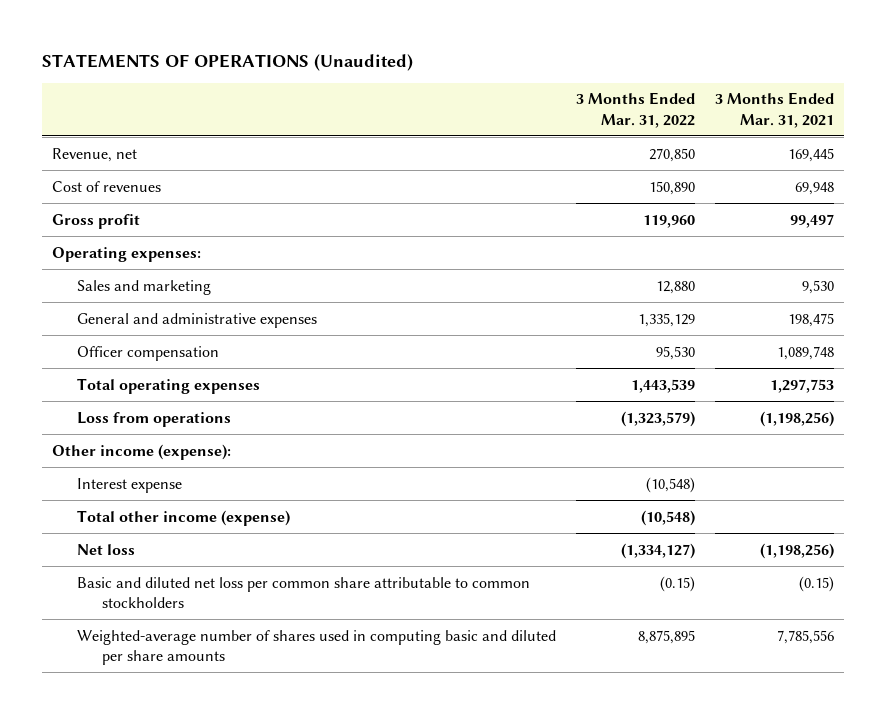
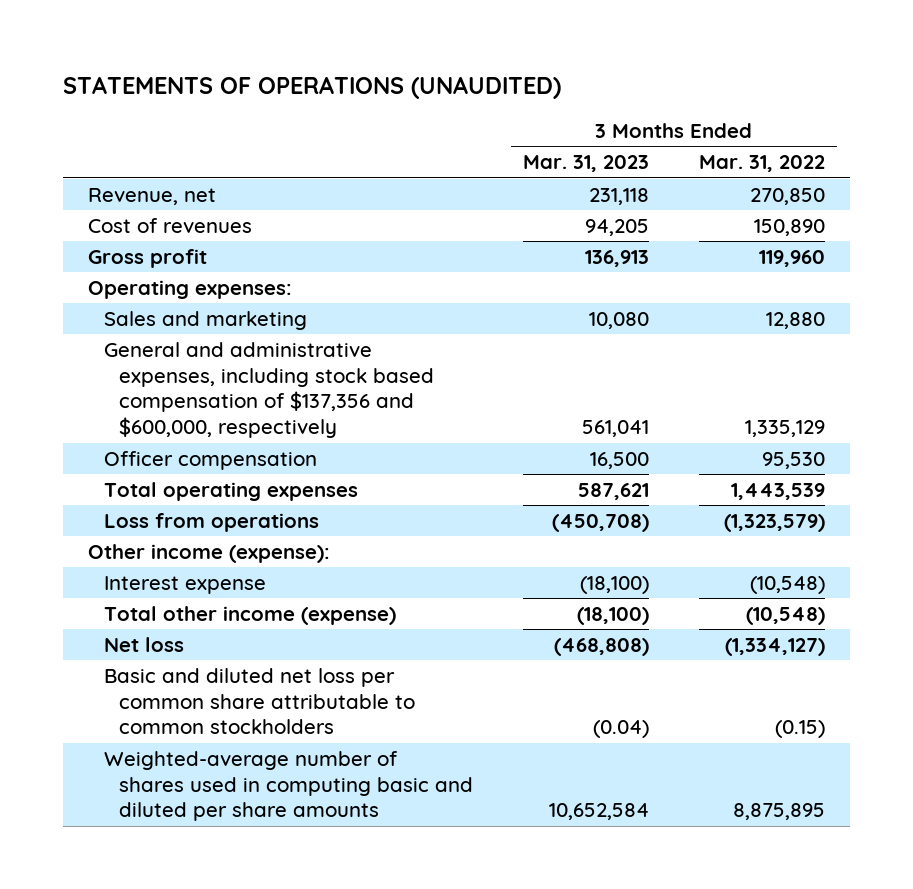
- STATEMENTS OF OPERATIONS (Unaudited)
+ STATEMENTS OF OPERATIONS (UNAUDITED)
- | 3 Months Ended Mar. 31, 2022 | 3 Months Ended Mar. 31, 2021
+ | 3 Months Ended Mar. 31, 2023 | 3 Months Ended Mar. 31, 2022
- General and administrative expenses | 1,335,129 | 198,475
+ General and administrative expenses, including stock based compensation of $137,356 and $600,000, respectively | 561,041 | 1,335,129

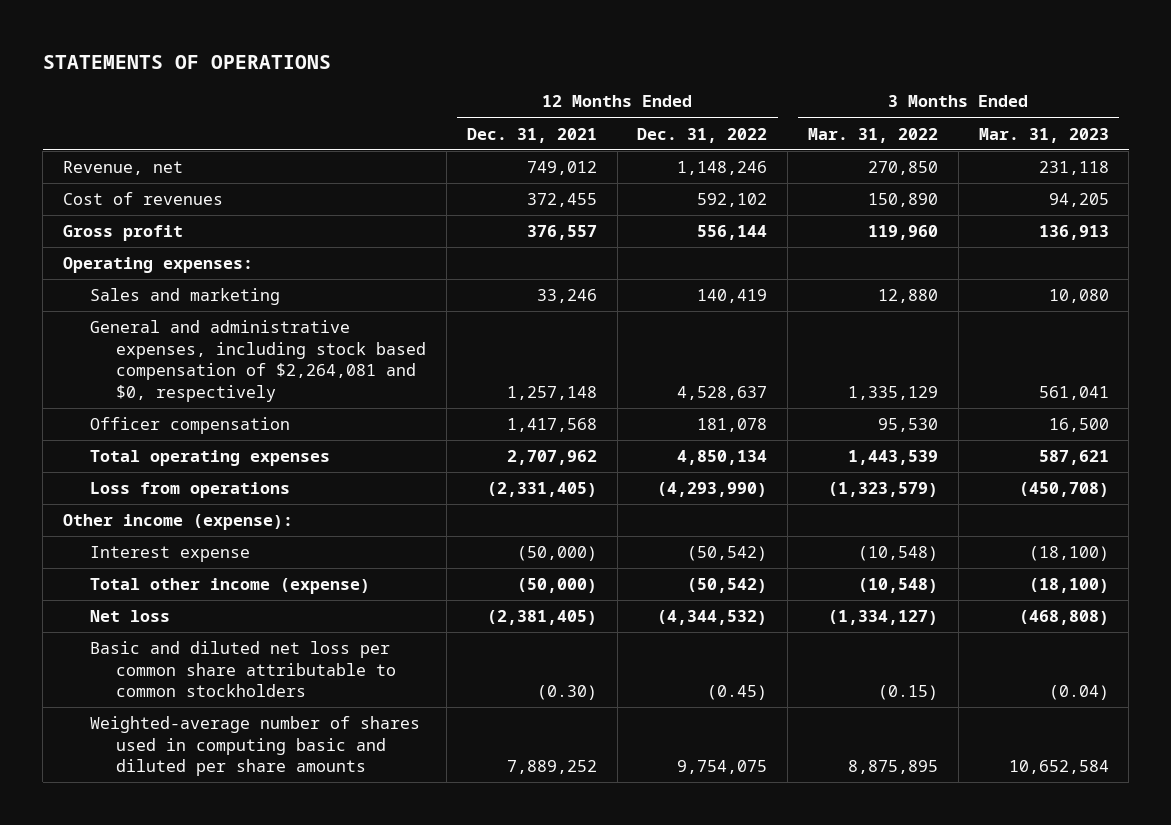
- STATEMENTS OF OPERATIONS (UNAUDITED)
+ STATEMENTS OF OPERATIONS
- | 3 Months Ended Mar. 31, 2023 | 3 Months Ended Mar. 31, 2022
+ | 12 Months Ended Dec. 31, 2021 | 12 Months Ended Dec. 31, 2022 | 3 Months Ended Mar. 31, 2022 | 3 Months Ended Mar. 31, 2023
- General and administrative expenses, including stock based compensation of $137,356 and $600,000, respectively | 561,041 | 1,335,129
+ General and administrative expenses, including stock based compensation of $2,264,081 and $0, respectively | 1,257,148 | 4,528,637 | 1,335,129 | 561,041

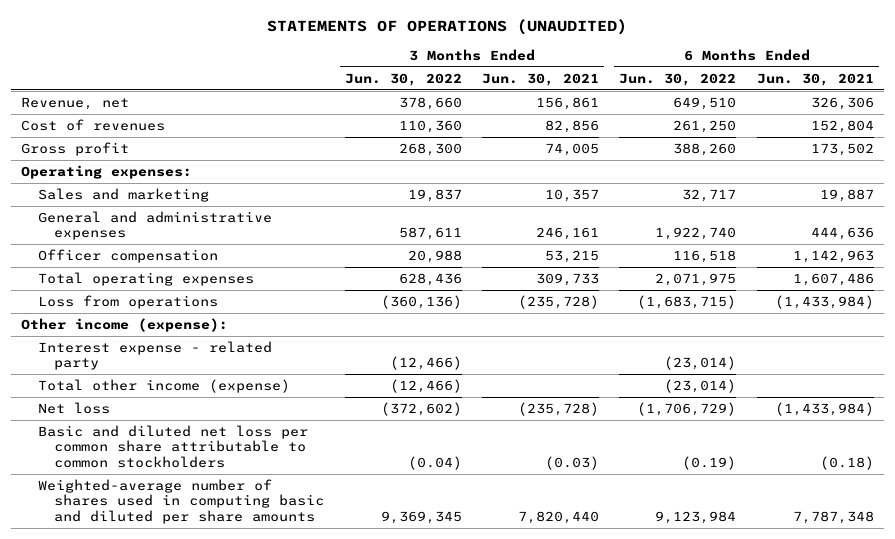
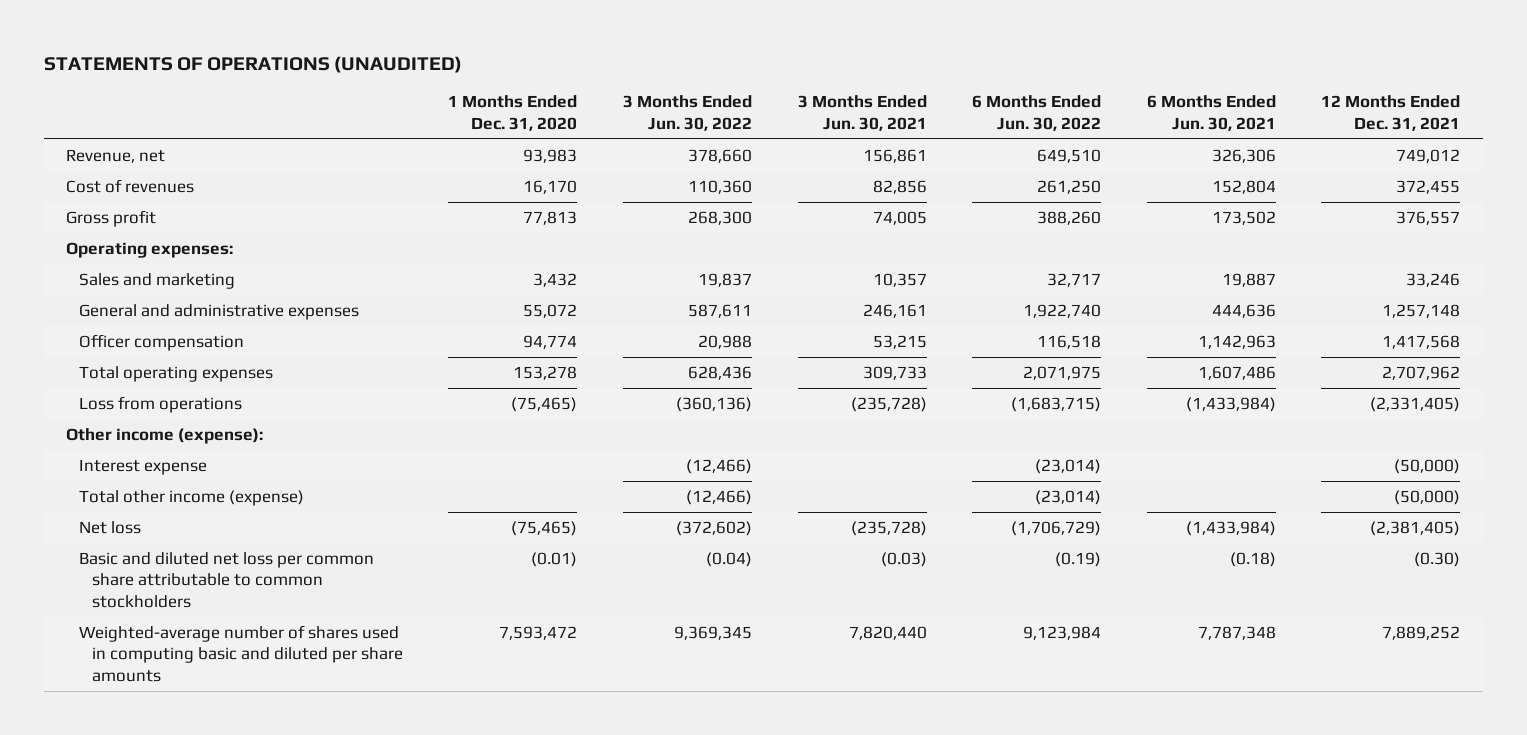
- | 3 Months Ended Jun. 30, 2022 | 3 Months Ended Jun. 30, 2021 | 6 Months Ended Jun. 30, 2022 | 6 Months Ended Jun. 30, 2021
+ | 1 Months Ended Dec. 31, 2020 | 3 Months Ended Jun. 30, 2022 | 3 Months Ended Jun. 30, 2021 | 6 Months Ended Jun. 30, 2022 | 6 Months Ended Jun. 30, 2021 | 12 Months Ended Dec. 31, 2021
- Interest expense - related party | (12,466) | | (23,014) |
+ Interest expense | | (12,466) | | (23,014) | | (50,000)

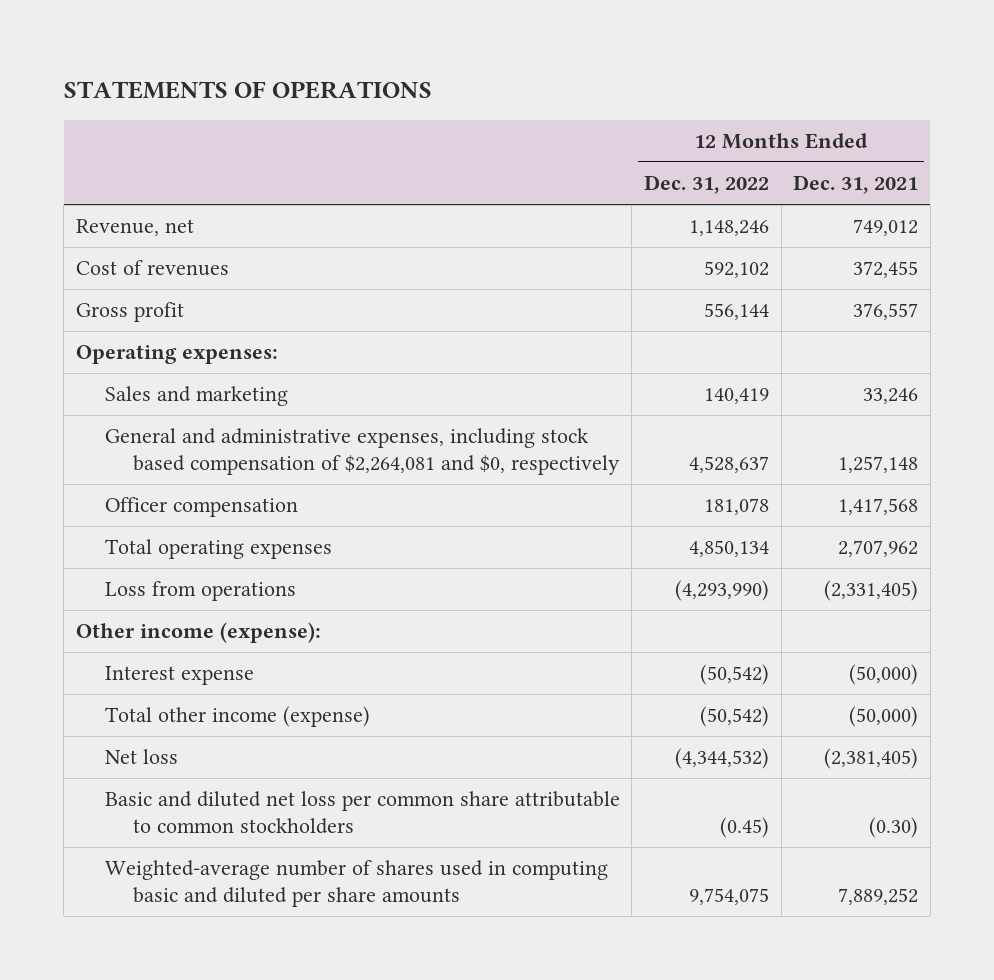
- STATEMENTS OF OPERATIONS (UNAUDITED)
+ STATEMENTS OF OPERATIONS
- | 1 Months Ended Dec. 31, 2020 | 3 Months Ended Jun. 30, 2022 | 3 Months Ended Jun. 30, 2021 | 6 Months Ended Jun. 30, 2022 | 6 Months Ended Jun. 30, 2021 | 12 Months Ended Dec. 31, 2021
+ | 12 Months Ended Dec. 31, 2022 | 12 Months Ended Dec. 31, 2021
- General and administrative expenses | 55,072 | 587,611 | 246,161 | 1,922,740 | 444,636 | 1,257,148
+ General and administrative expenses, including stock based compensation of $2,264,081 and $0, respectively | 4,528,637 | 1,257,148

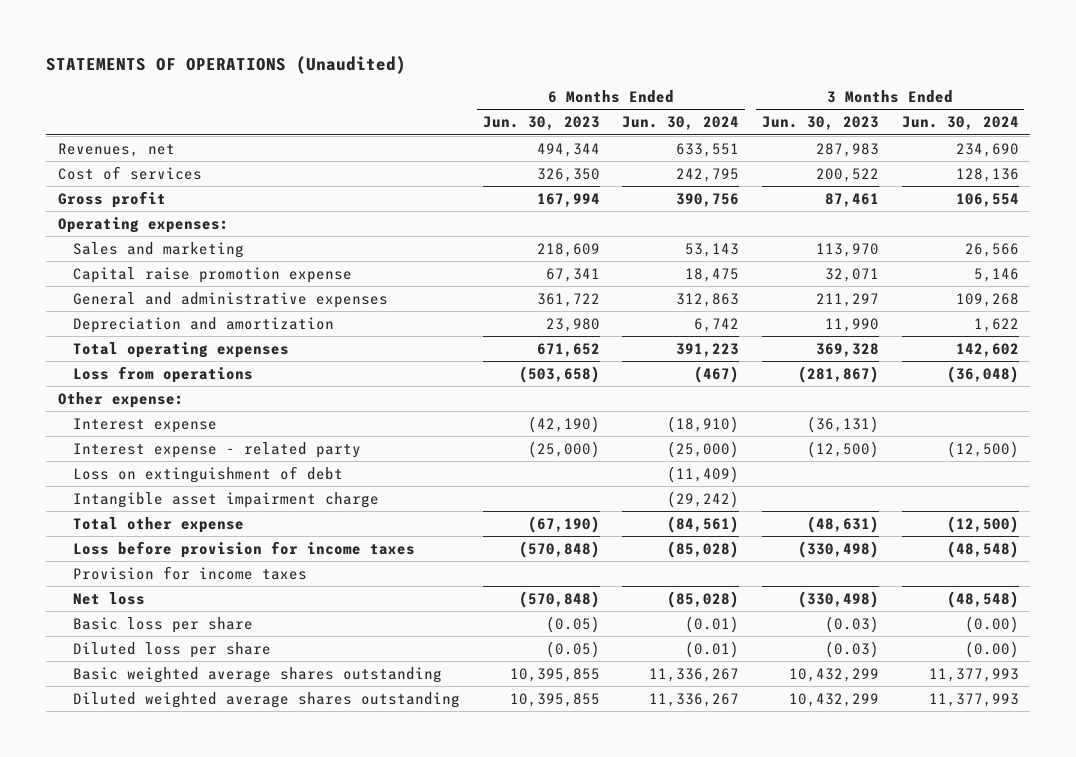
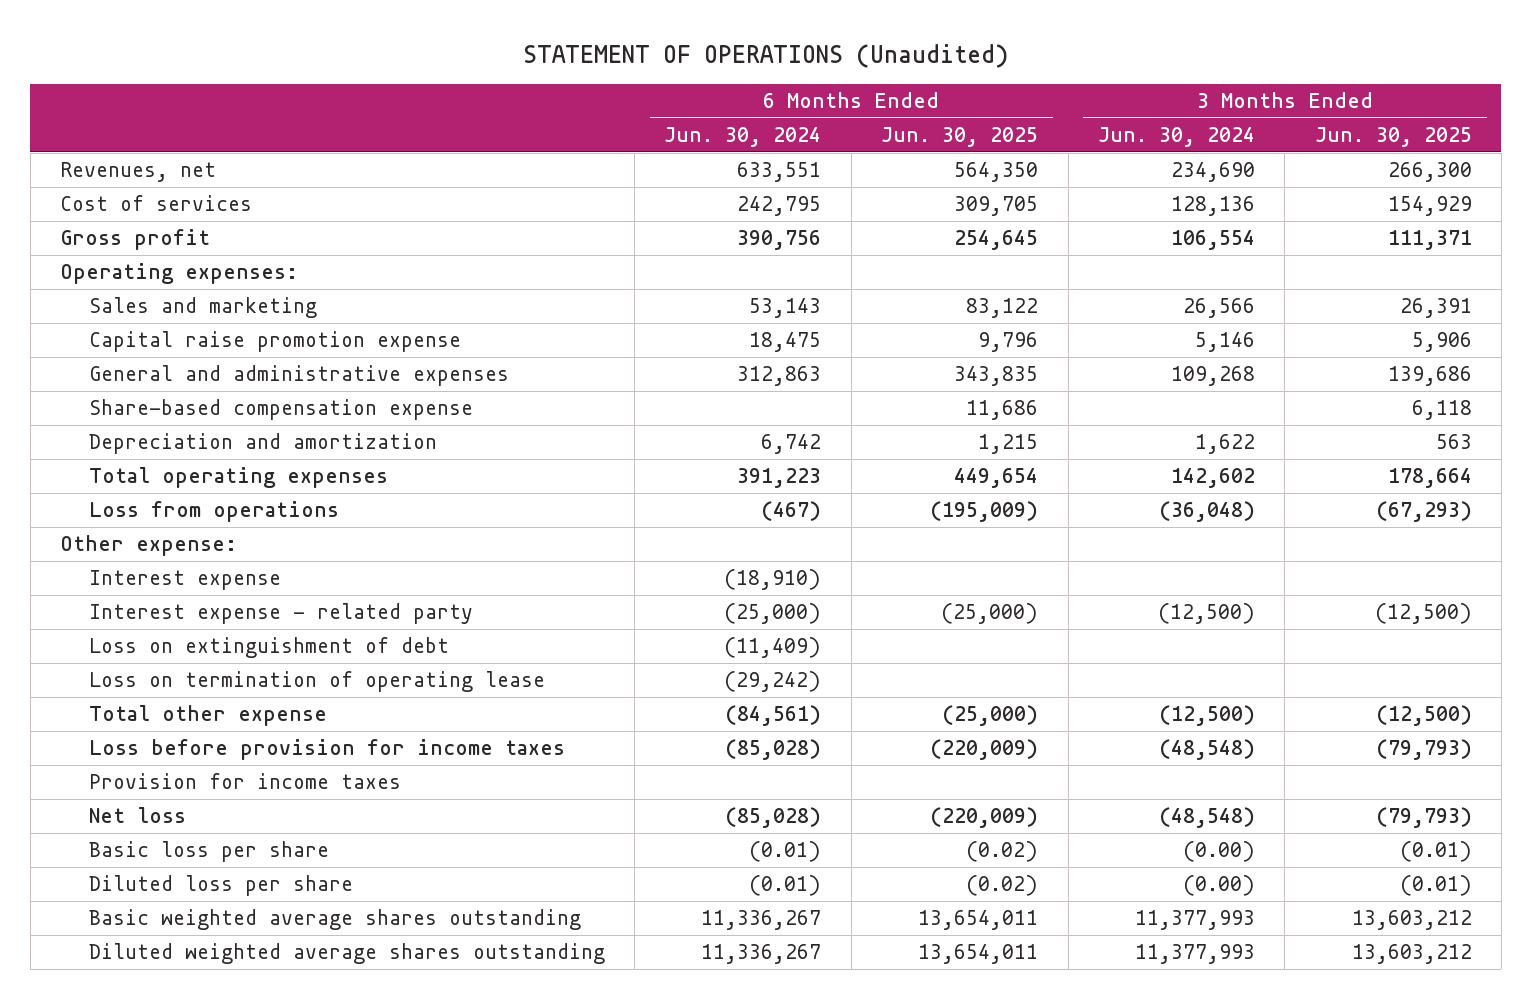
- STATEMENTS OF OPERATIONS (Unaudited)
+ STATEMENT OF OPERATIONS (Unaudited)
- | 6 Months Ended Jun. 30, 2023 | 6 Months Ended Jun. 30, 2024 | 3 Months Ended Jun. 30, 2023 | 3 Months Ended Jun. 30, 2024
+ | 6 Months Ended Jun. 30, 2024 | 6 Months Ended Jun. 30, 2025 | 3 Months Ended Jun. 30, 2024 | 3 Months Ended Jun. 30, 2025
+ Share-based compensation expense | | 11,686 | | 6,118
- Intangible asset impairment charge | | (29,242) | |
+ Loss on termination of operating lease | (29,242) | | |

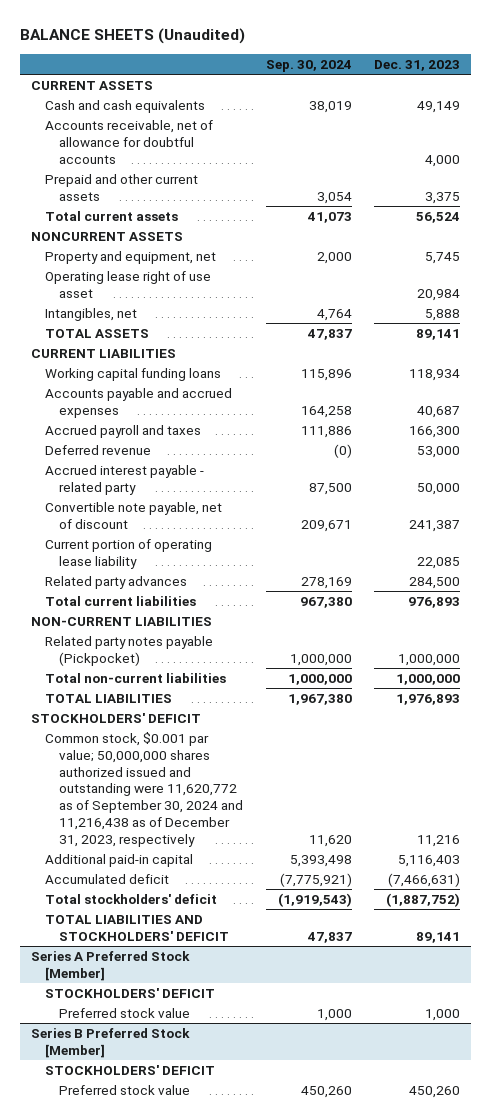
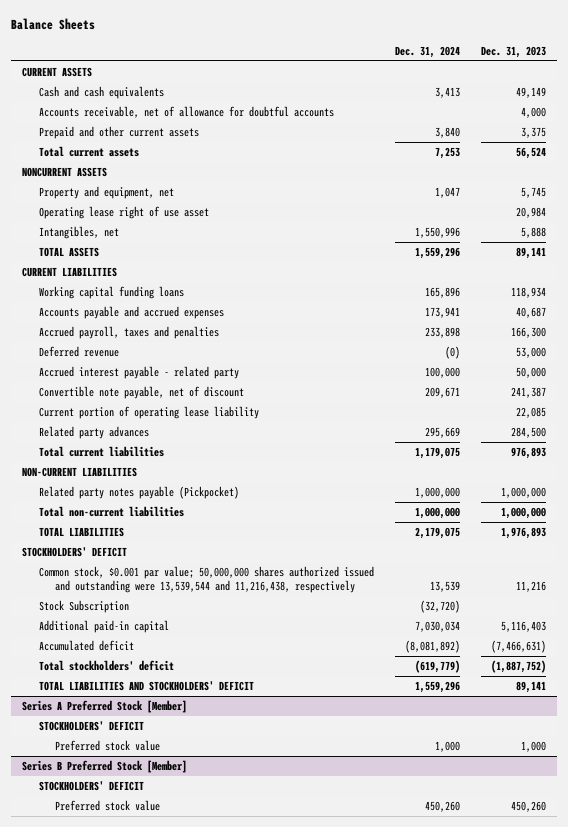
- BALANCE SHEETS (Unaudited)
+ Balance Sheets
- | Sep. 30, 2024 | Dec. 31, 2023
+ | Dec. 31, 2024 | Dec. 31, 2023
- Accrued payroll and taxes | 111,886 | 166,300
+ Accrued payroll, taxes and penalties | 233,898 | 166,300
- Common stock, $0.001 par value; 50,000,000 shares authorized issued and outstanding were 11,620,772 as of September 30, 2024 and 11,216,438 as of December 31, 2023, respectively | 11,620 | 11,216
+ Common stock, $0.001 par value; 50,000,000 shares authorized issued and outstanding were 13,539,544 and 11,216,438, respectively | 13,539 | 11,216
+ Stock Subscription | (32,720) |

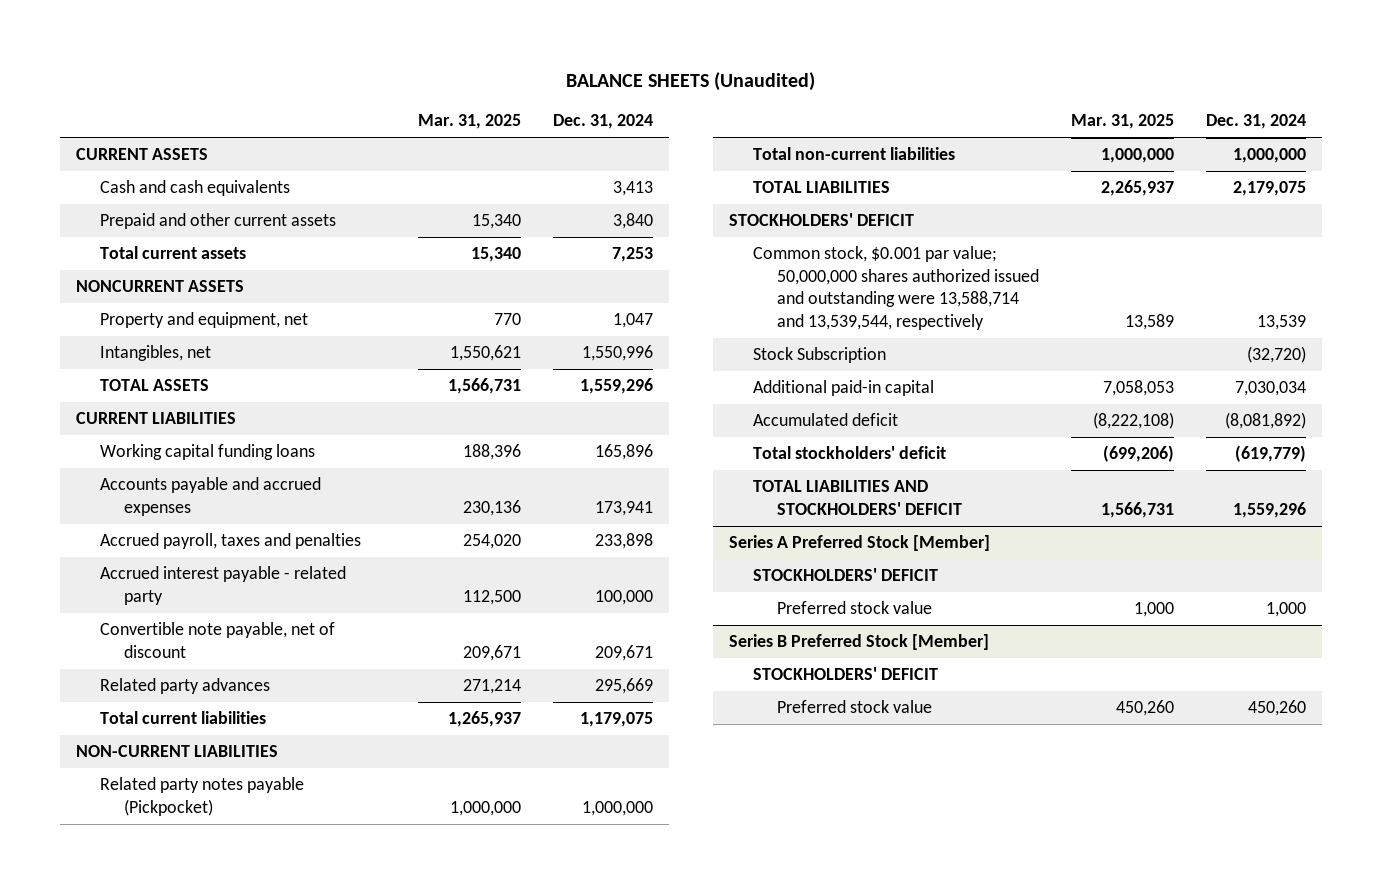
- Balance Sheets
+ BALANCE SHEETS (Unaudited)
- | Dec. 31, 2024 | Dec. 31, 2023
+ | Mar. 31, 2025 | Dec. 31, 2024
- Accounts receivable, net of allowance for doubtful accounts | | 4,000
- Operating lease right of use asset | | 20,984
- Deferred revenue | (0) | 53,000
- Current portion of operating lease liability | | 22,085
- Common stock, $0.001 par value; 50,000,000 shares authorized issued and outstanding were 13,539,544 and 11,216,438, respectively | 13,539 | 11,216
+ Common stock, $0.001 par value; 50,000,000 shares authorized issued and outstanding were 13,588,714 and 13,539,544, respectively | 13,589 | 13,539

